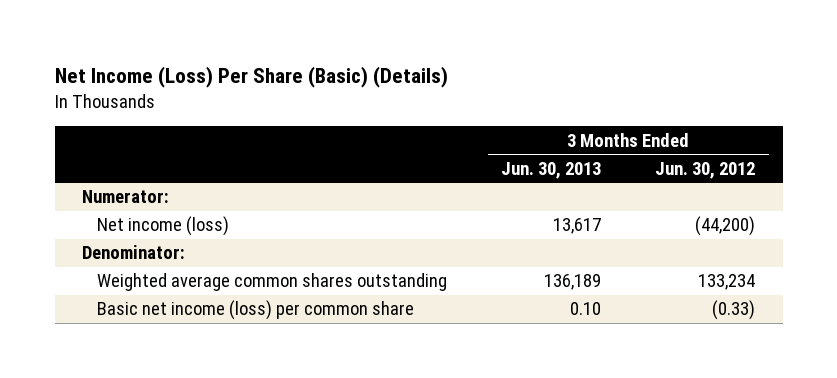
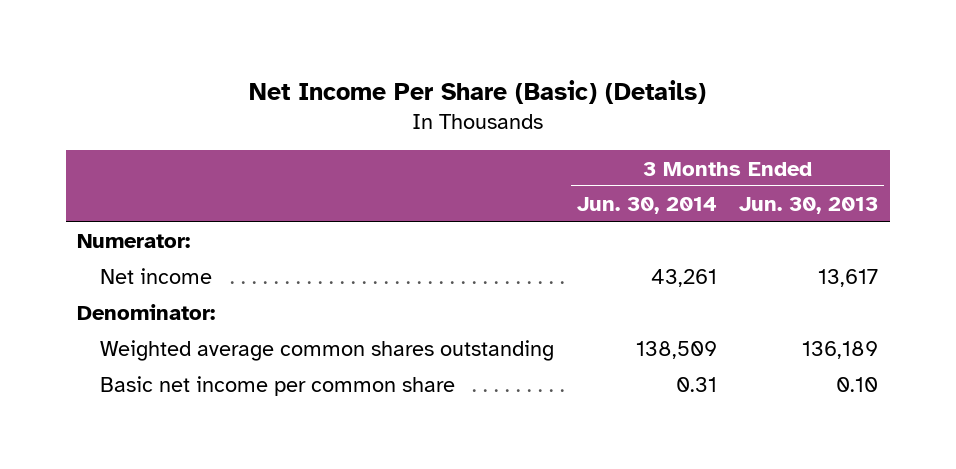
- Net Income (Loss) Per Share (Basic) (Details)
+ Net Income Per Share (Basic) (Details)
- | 3 Months Ended Jun. 30, 2013 | 3 Months Ended Jun. 30, 2012
+ | 3 Months Ended Jun. 30, 2014 | 3 Months Ended Jun. 30, 2013
- Net income (loss) | 13,617 | (44,200)
+ Net income | 43,261 | 13,617
- Basic net income (loss) per common share | 0.10 | (0.33)
+ Basic net income per common share | 0.31 | 0.10

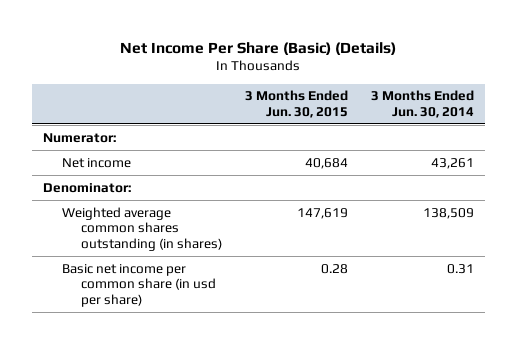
- | 3 Months Ended Jun. 30, 2014 | 3 Months Ended Jun. 30, 2013
+ | 3 Months Ended Jun. 30, 2015 | 3 Months Ended Jun. 30, 2014
- Weighted average common shares outstanding | 138,509 | 136,189
- Basic net income per common share | 0.31 | 0.10
+ Weighted average common shares outstanding (in shares) | 147,619 | 138,509
+ Basic net income per common share (in usd per share) | 0.28 | 0.31

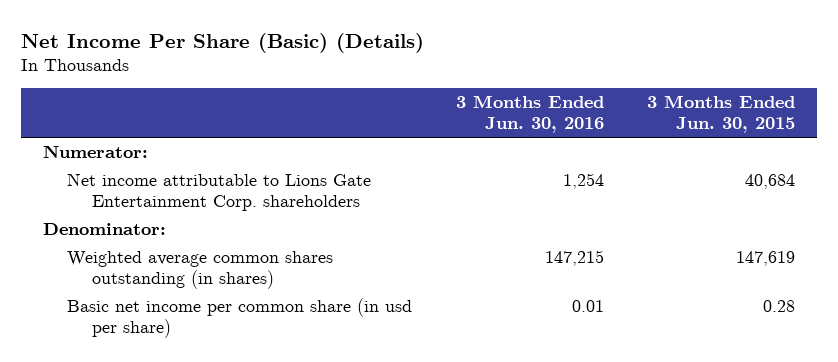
- | 3 Months Ended Jun. 30, 2015 | 3 Months Ended Jun. 30, 2014
+ | 3 Months Ended Jun. 30, 2016 | 3 Months Ended Jun. 30, 2015
- Net income | 40,684 | 43,261
+ Net income attributable to Lions Gate Entertainment Corp. shareholders | 1,254 | 40,684

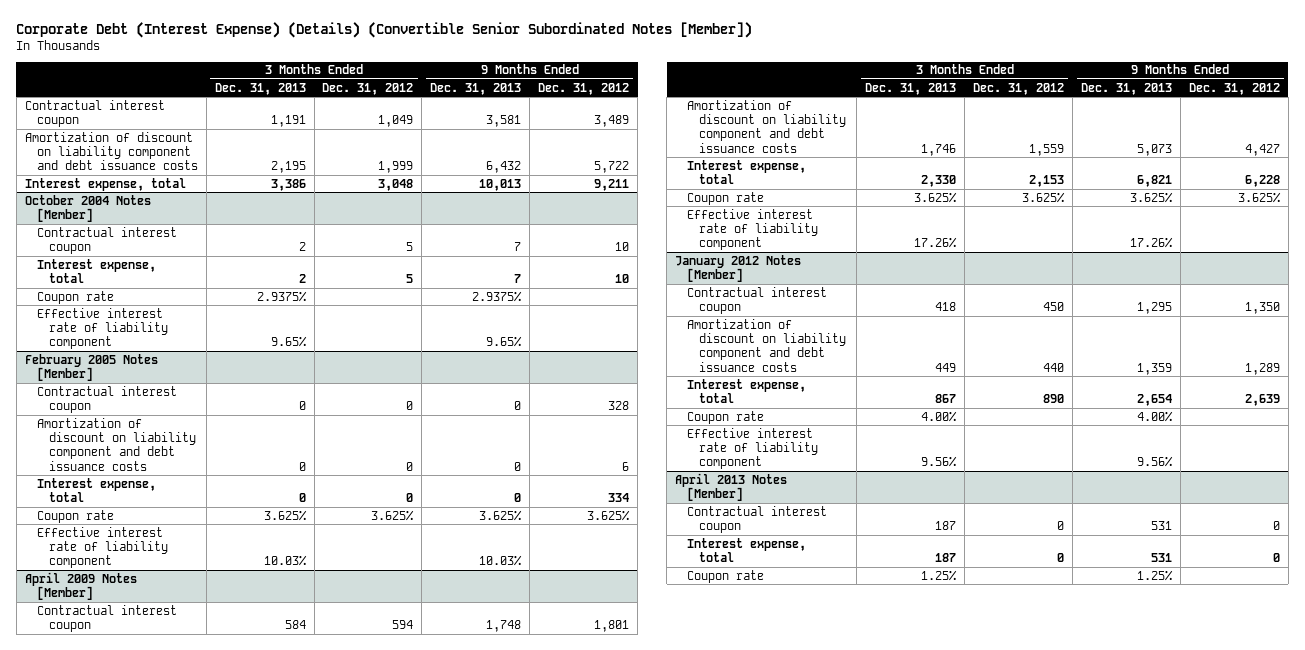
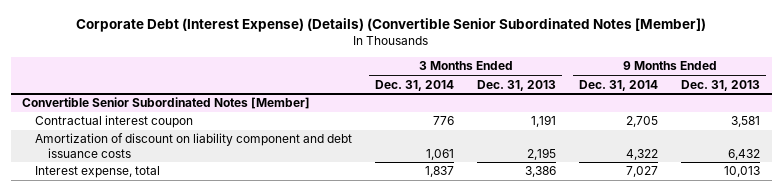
- | 3 Months Ended Dec. 31, 2013 | 3 Months Ended Dec. 31, 2012 | 9 Months Ended Dec. 31, 2013 | 9 Months Ended Dec. 31, 2012
+ | 3 Months Ended Dec. 31, 2014 | 3 Months Ended Dec. 31, 2013 | 9 Months Ended Dec. 31, 2014 | 9 Months Ended Dec. 31, 2013
+ Convertible Senior Subordinated Notes [Member]
- October 2004 Notes [Member]
- Contractual interest coupon | 2 | 5 | 7 | 10
- Interest expense, total | 2 | 5 | 7 | 10
- Coupon rate | 2.9375% | | 2.9375% |
- Effective interest rate of liability component | 9.65% | | 9.65% |
- February 2005 Notes [Member]
- Contractual interest coupon | 0 | 0 | 0 | 328
- Amortization of discount on liability component and debt issuance costs | 0 | 0 | 0 | 6
- Interest expense, total | 0 | 0 | 0 | 334
- Coupon rate | 3.625% | 3.625% | 3.625% | 3.625%
- Effective interest rate of liability component | 10.03% | | 10.03% |
- April 2009 Notes [Member]
- Contractual interest coupon | 584 | 594 | 1,748 | 1,801
- Amortization of discount on liability component and debt issuance costs | 1,746 | 1,559 | 5,073 | 4,427
- Interest expense, total | 2,330 | 2,153 | 6,821 | 6,228
- Coupon rate | 3.625% | 3.625% | 3.625% | 3.625%
- Effective interest rate of liability component | 17.26% | | 17.26% |
- January 2012 Notes [Member]
- Contractual interest coupon | 418 | 450 | 1,295 | 1,350
- Amortization of discount on liability component and debt issuance costs | 449 | 440 | 1,359 | 1,289
- Interest expense, total | 867 | 890 | 2,654 | 2,639
- Coupon rate | 4.00% | | 4.00% |
- Effective interest rate of liability component | 9.56% | | 9.56% |
- April 2013 Notes [Member]
- Contractual interest coupon | 187 | 0 | 531 | 0
- Interest expense, total | 187 | 0 | 531 | 0
- Coupon rate | 1.25% | | 1.25% |

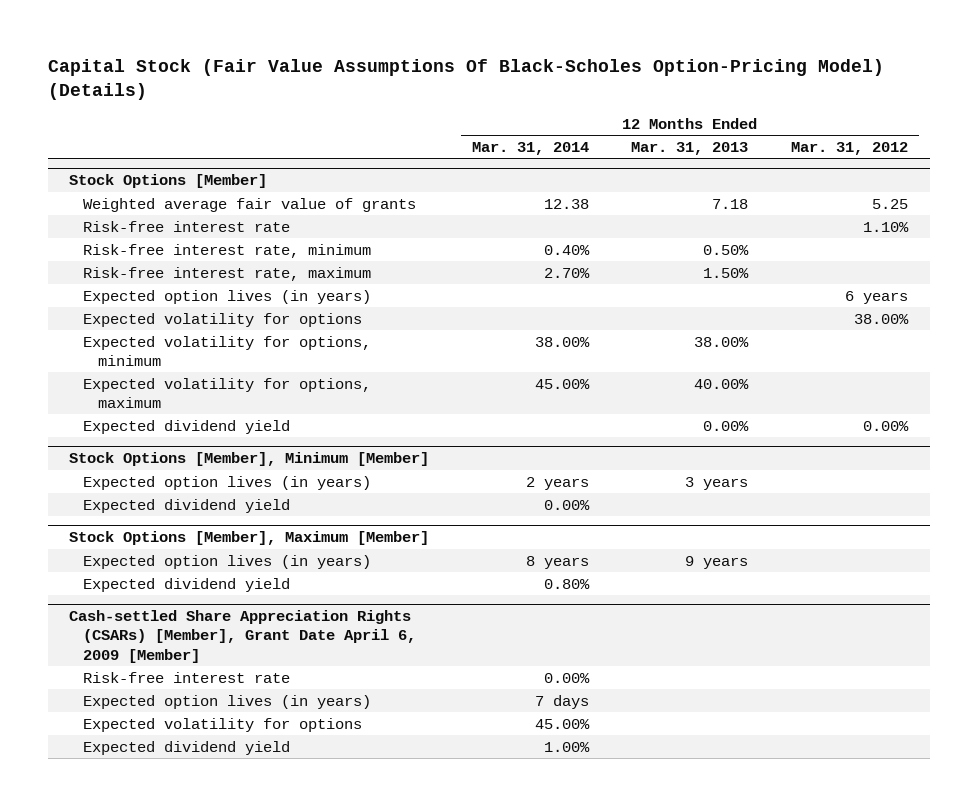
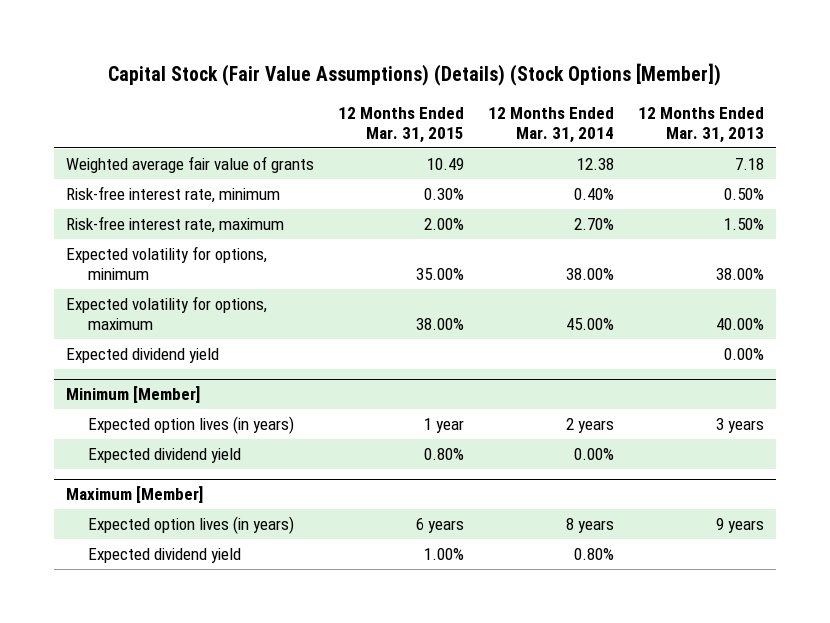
- Capital Stock (Fair Value Assumptions Of Black-Scholes Option-Pricing Model) (Details)
+ Capital Stock (Fair Value Assumptions) (Details) (Stock Options [Member])
- | 12 Months Ended Mar. 31, 2014 | 12 Months Ended Mar. 31, 2013 | 12 Months Ended Mar. 31, 2012
+ | 12 Months Ended Mar. 31, 2015 | 12 Months Ended Mar. 31, 2014 | 12 Months Ended Mar. 31, 2013
- Stock Options [Member]
- Risk-free interest rate | | | 1.10%
- Expected option lives (in years) | | | 6 years
- Expected volatility for options | | | 38.00%
- Stock Options [Member], Minimum [Member]
+ Minimum [Member]
- Stock Options [Member], Maximum [Member]
+ Maximum [Member]
- Cash-settled Share Appreciation Rights (CSARs) [Member], Grant Date April 6, 2009 [Member]
- Risk-free interest rate | 0.00% | |
- Expected option lives (in years) | 7 days | |
- Expected volatility for options | 45.00% | |
- Expected dividend yield | 1.00% | |

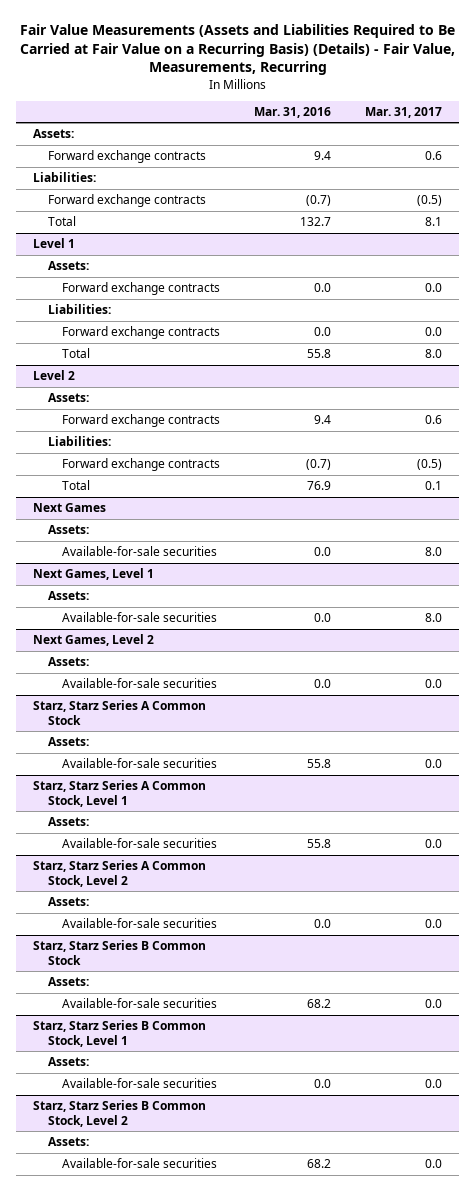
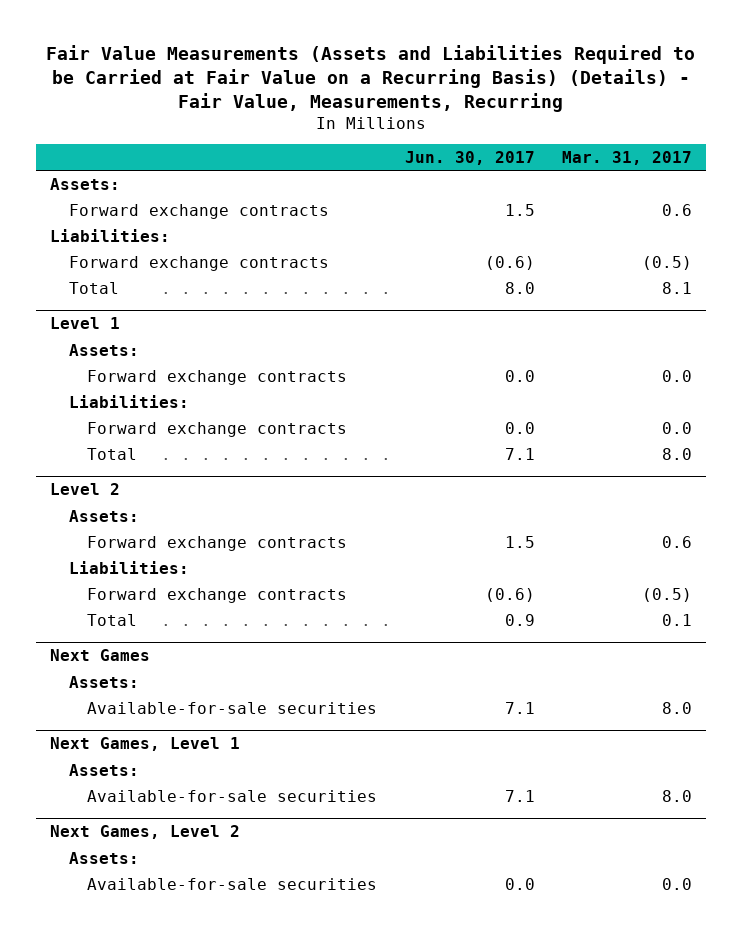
- Fair Value Measurements (Assets and Liabilities Required to Be Carried at Fair Value on a Recurring Basis) (Details) - Fair Value, Measurements, Recurring
+ Fair Value Measurements (Assets and Liabilities Required to be Carried at Fair Value on a Recurring Basis) (Details) - Fair Value, Measurements, Recurring
- | Mar. 31, 2016 | Mar. 31, 2017
+ | Jun. 30, 2017 | Mar. 31, 2017
- Starz, Starz Series A Common Stock
- Assets:
- Available-for-sale securities | 55.8 | 0.0
- Starz, Starz Series A Common Stock, Level 1
- Assets:
- Available-for-sale securities | 55.8 | 0.0
- Starz, Starz Series A Common Stock, Level 2
- Assets:
- Available-for-sale securities | 0.0 | 0.0
- Starz, Starz Series B Common Stock
- Assets:
- Available-for-sale securities | 68.2 | 0.0
- Starz, Starz Series B Common Stock, Level 1
- Assets:
- Available-for-sale securities | 0.0 | 0.0
- Starz, Starz Series B Common Stock, Level 2
- Assets:
- Available-for-sale securities | 68.2 | 0.0

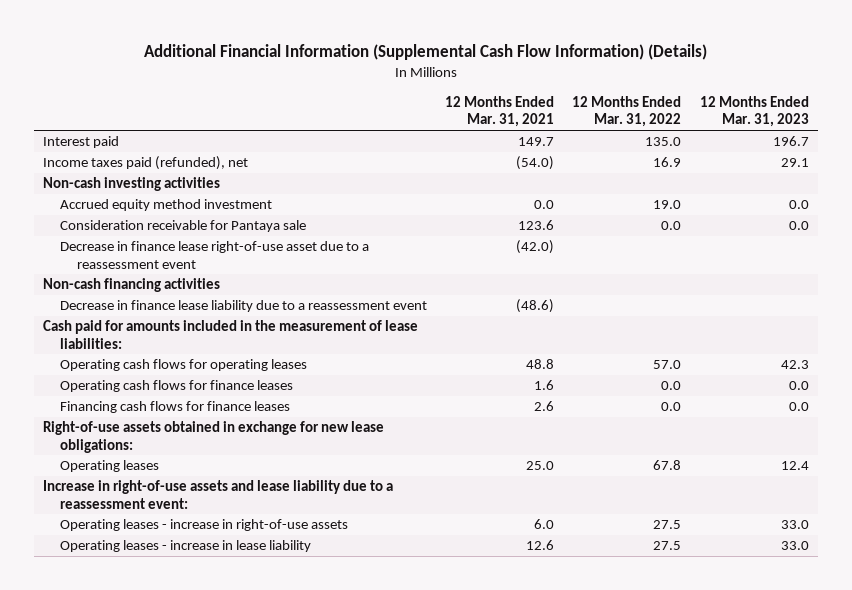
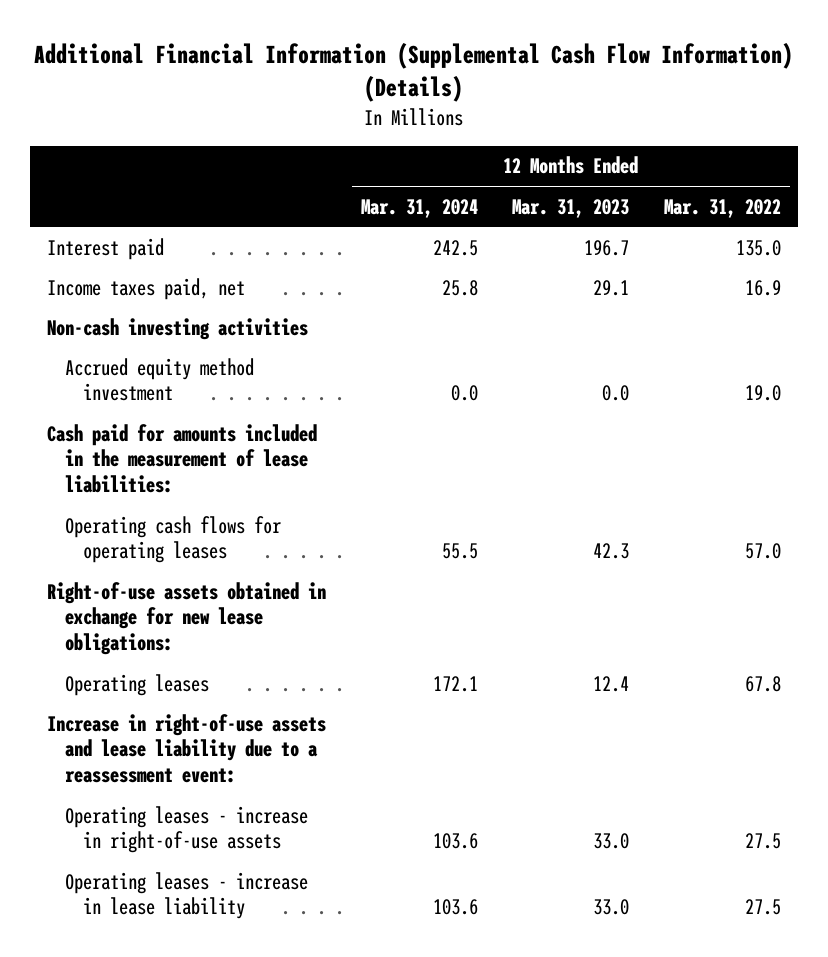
- | 12 Months Ended Mar. 31, 2021 | 12 Months Ended Mar. 31, 2022 | 12 Months Ended Mar. 31, 2023
+ | 12 Months Ended Mar. 31, 2024 | 12 Months Ended Mar. 31, 2023 | 12 Months Ended Mar. 31, 2022
- Income taxes paid (refunded), net | (54.0) | 16.9 | 29.1
+ Income taxes paid, net | 25.8 | 29.1 | 16.9
- Consideration receivable for Pantaya sale | 123.6 | 0.0 | 0.0
- Decrease in finance lease right-of-use asset due to a reassessment event | (42.0) | |
- Non-cash financing activities
- Decrease in finance lease liability due to a reassessment event | (48.6) | |
- Operating cash flows for finance leases | 1.6 | 0.0 | 0.0
- Financing cash flows for finance leases | 2.6 | 0.0 | 0.0

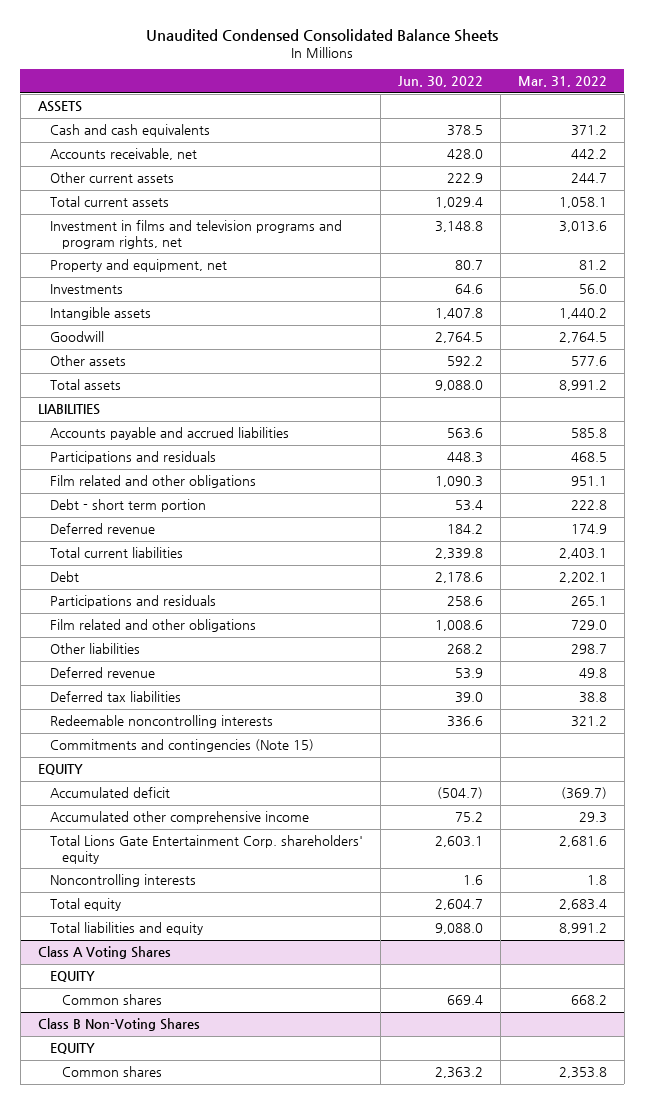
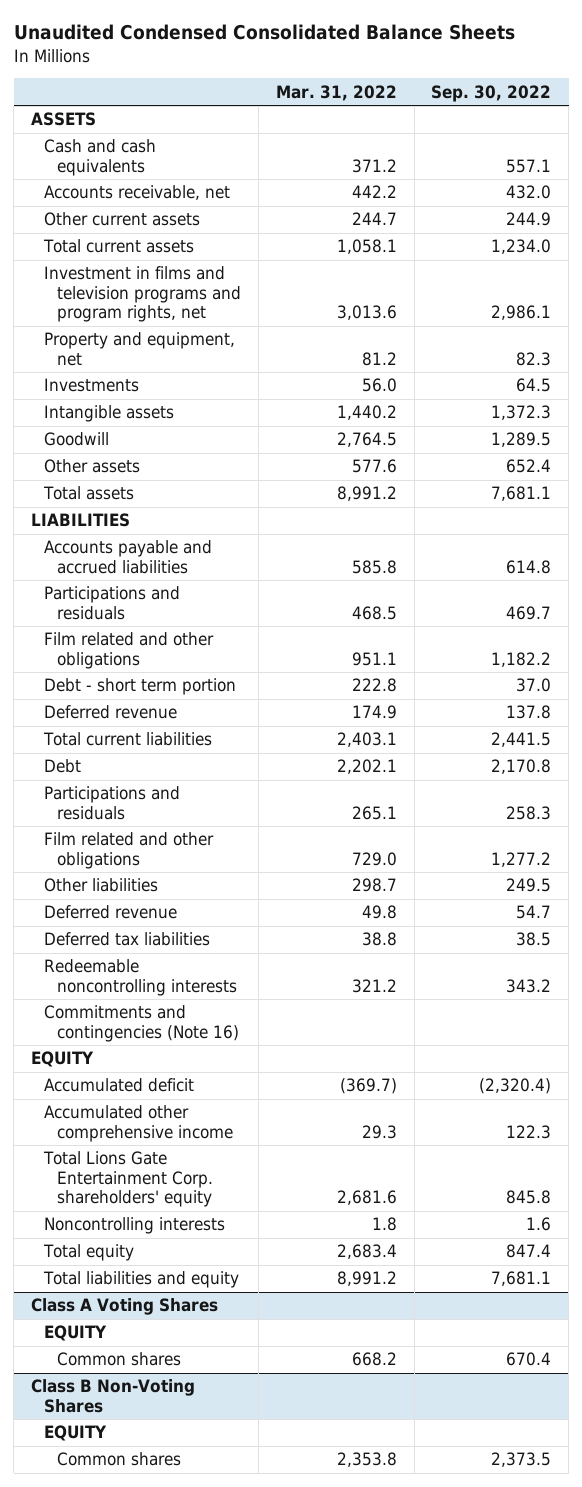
- | Jun. 30, 2022 | Mar. 31, 2022
+ | Mar. 31, 2022 | Sep. 30, 2022
- Commitments and contingencies (Note 15)
+ Commitments and contingencies (Note 16)

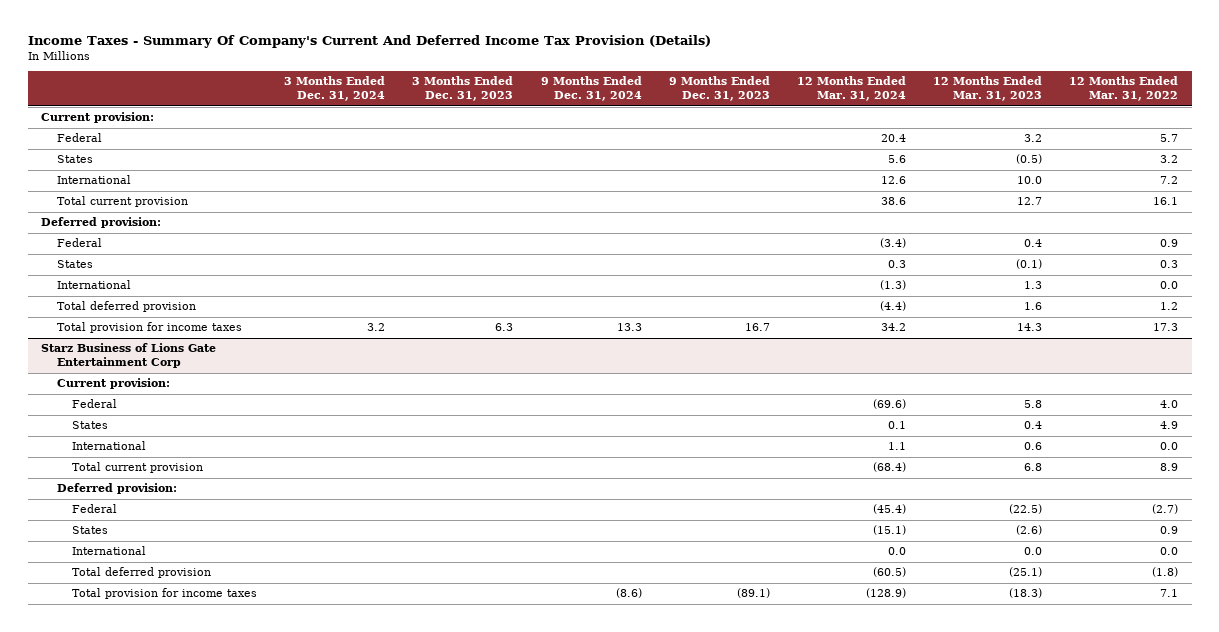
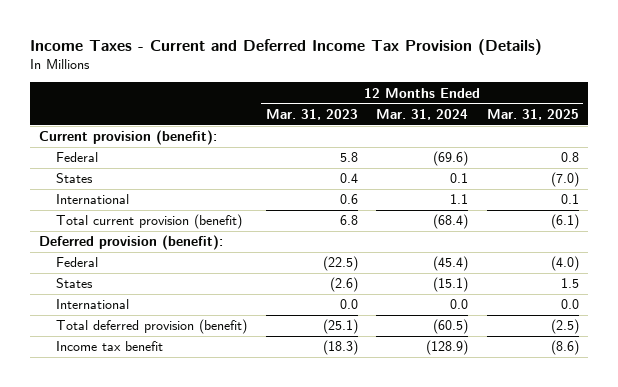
- Income Taxes - Summary Of Company's Current And Deferred Income Tax Provision (Details)
+ Income Taxes - Current and Deferred Income Tax Provision (Details)
- | 3 Months Ended Dec. 31, 2024 | 3 Months Ended Dec. 31, 2023 | 9 Months Ended Dec. 31, 2024 | 9 Months Ended Dec. 31, 2023 | 12 Months Ended Mar. 31, 2024 | 12 Months Ended Mar. 31, 2023 | 12 Months Ended Mar. 31, 2022
+ | 12 Months Ended Mar. 31, 2023 | 12 Months Ended Mar. 31, 2024 | 12 Months Ended Mar. 31, 2025
- Current provision:
- Federal | | | | | 20.4 | 3.2 | 5.7
- States | | | | | 5.6 | (0.5) | 3.2
- International | | | | | 12.6 | 10.0 | 7.2
- Total current provision | | | | | 38.6 | 12.7 | 16.1
- Deferred provision:
- Federal | | | | | (3.4) | 0.4 | 0.9
- States | | | | | 0.3 | (0.1) | 0.3
- International | | | | | (1.3) | 1.3 | 0.0
- Total deferred provision | | | | | (4.4) | 1.6 | 1.2
- Total provision for income taxes | 3.2 | 6.3 | 13.3 | 16.7 | 34.2 | 14.3 | 17.3
- Starz Business of Lions Gate Entertainment Corp
- Current provision:
+ Current provision (benefit):
- Total current provision | | | | | (68.4) | 6.8 | 8.9
- Deferred provision:
+ Total current provision (benefit) | 6.8 | (68.4) | (6.1)
+ Deferred provision (benefit):
- Total deferred provision | | | | | (60.5) | (25.1) | (1.8)
- Total provision for income taxes | | | (8.6) | (89.1) | (128.9) | (18.3) | 7.1
+ Total deferred provision (benefit) | (25.1) | (60.5) | (2.5)
+ Income tax benefit | (18.3) | (128.9) | (8.6)

